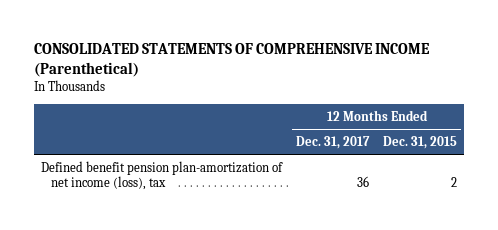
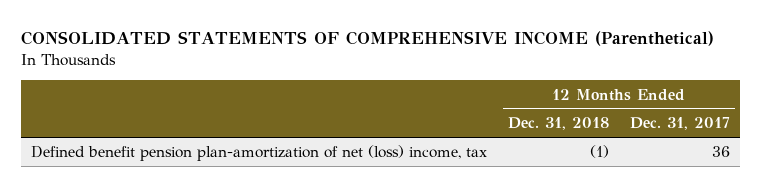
- | 12 Months Ended Dec. 31, 2017 | 12 Months Ended Dec. 31, 2015
+ | 12 Months Ended Dec. 31, 2018 | 12 Months Ended Dec. 31, 2017
- Defined benefit pension plan-amortization of net income (loss), tax | 36 | 2
+ Defined benefit pension plan-amortization of net (loss) income, tax | (1) | 36

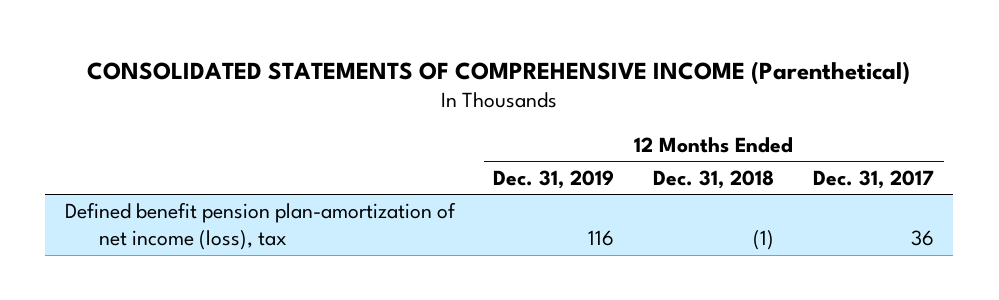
- | 12 Months Ended Dec. 31, 2018 | 12 Months Ended Dec. 31, 2017
+ | 12 Months Ended Dec. 31, 2019 | 12 Months Ended Dec. 31, 2018 | 12 Months Ended Dec. 31, 2017
- Defined benefit pension plan-amortization of net (loss) income, tax | (1) | 36
+ Defined benefit pension plan-amortization of net income (loss), tax | 116 | (1) | 36

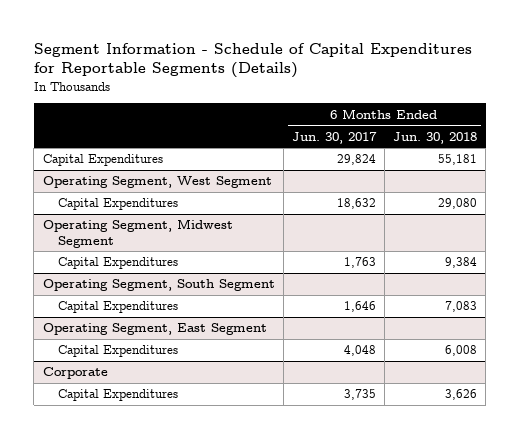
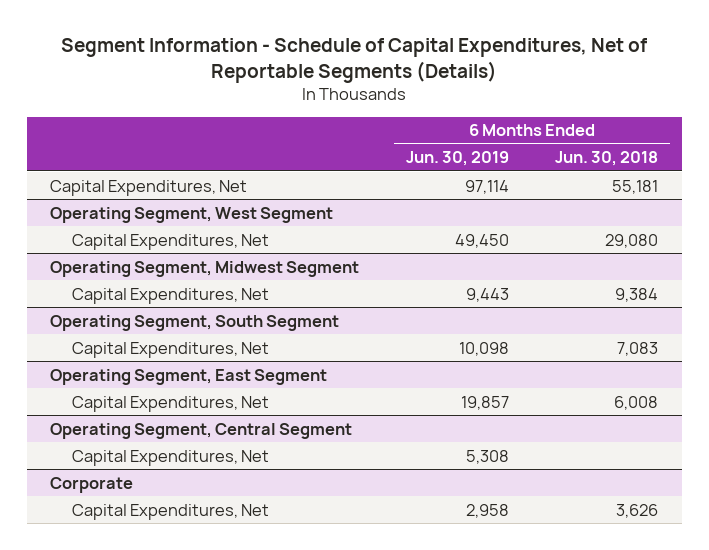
- Segment Information - Schedule of Capital Expenditures for Reportable Segments (Details)
+ Segment Information - Schedule of Capital Expenditures, Net of Reportable Segments (Details)
- | 6 Months Ended Jun. 30, 2017 | 6 Months Ended Jun. 30, 2018
+ | 6 Months Ended Jun. 30, 2019 | 6 Months Ended Jun. 30, 2018
- Capital Expenditures | 29,824 | 55,181
+ Capital Expenditures, Net | 97,114 | 55,181
@ Operating Segment, West Segment
- Capital Expenditures | 18,632 | 29,080
+ Capital Expenditures, Net | 49,450 | 29,080
@ Operating Segment, Midwest Segment
- Capital Expenditures | 1,763 | 9,384
+ Capital Expenditures, Net | 9,443 | 9,384
@ Operating Segment, South Segment
- Capital Expenditures | 1,646 | 7,083
+ Capital Expenditures, Net | 10,098 | 7,083
@ Operating Segment, East Segment
- Capital Expenditures | 4,048 | 6,008
+ Capital Expenditures, Net | 19,857 | 6,008
+ Operating Segment, Central Segment
+ Capital Expenditures, Net | 5,308 |
@ Corporate
- Capital Expenditures | 3,735 | 3,626
+ Capital Expenditures, Net | 2,958 | 3,626

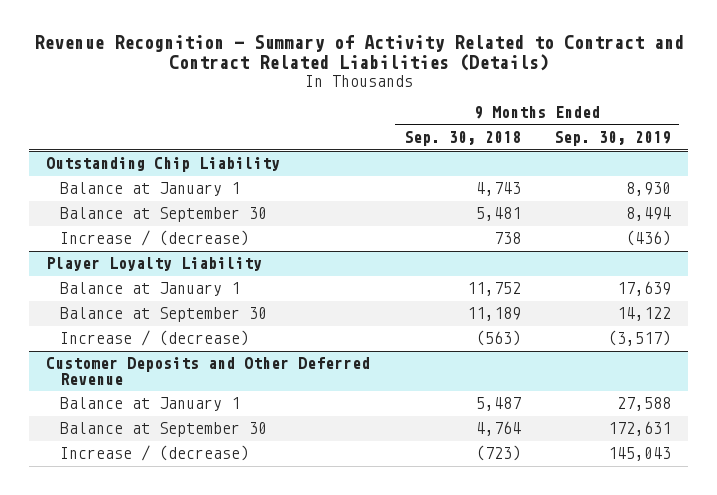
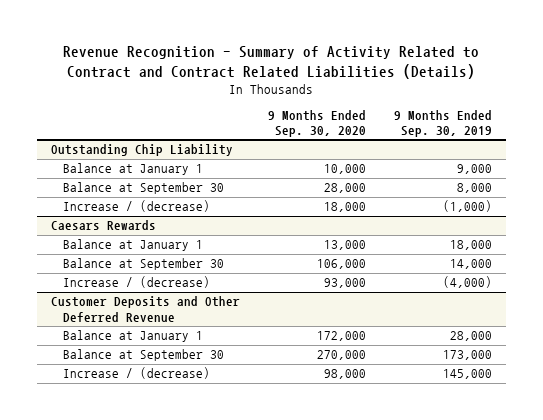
- | 9 Months Ended Sep. 30, 2018 | 9 Months Ended Sep. 30, 2019
+ | 9 Months Ended Sep. 30, 2020 | 9 Months Ended Sep. 30, 2019
@ Outstanding Chip Liability
- Balance at January 1 | 4,743 | 8,930
- Balance at September 30 | 5,481 | 8,494
- Increase / (decrease) | 738 | (436)
- Player Loyalty Liability
- Balance at January 1 | 11,752 | 17,639
- Balance at September 30 | 11,189 | 14,122
- Increase / (decrease) | (563) | (3,517)
@ Outstanding Chip Liability
+ Balance at January 1 | 10,000 | 9,000
+ Balance at September 30 | 28,000 | 8,000
+ Increase / (decrease) | 18,000 | (1,000)
+ Caesars Rewards
+ Balance at January 1 | 13,000 | 18,000
+ Balance at September 30 | 106,000 | 14,000
+ Increase / (decrease) | 93,000 | (4,000)
@ Customer Deposits and Other Deferred Revenue
- Balance at January 1 | 5,487 | 27,588
- Balance at September 30 | 4,764 | 172,631
- Increase / (decrease) | (723) | 145,043
+ Balance at January 1 | 172,000 | 28,000
+ Balance at September 30 | 270,000 | 173,000
+ Increase / (decrease) | 98,000 | 145,000

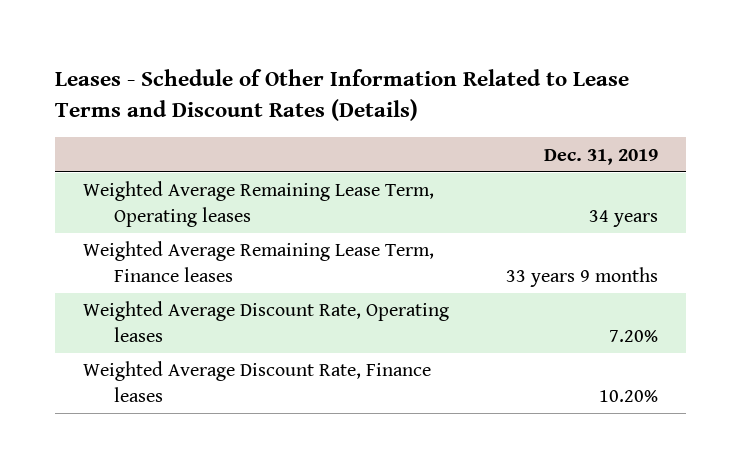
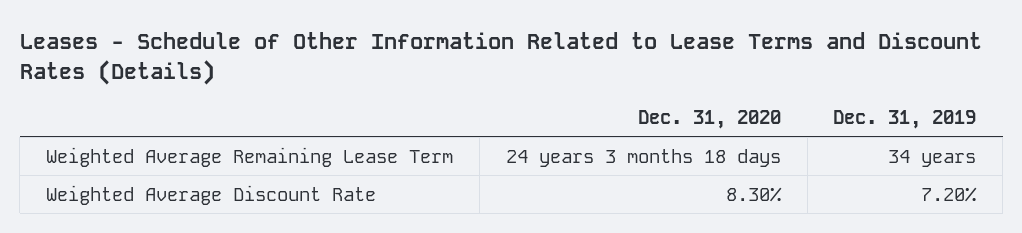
- | Dec. 31, 2019
+ | Dec. 31, 2020 | Dec. 31, 2019
- Weighted Average Remaining Lease Term, Operating leases | 34 years
- Weighted Average Remaining Lease Term, Finance leases | 33 years 9 months
- Weighted Average Discount Rate, Operating leases | 7.20%
- Weighted Average Discount Rate, Finance leases | 10.20%
+ Weighted Average Remaining Lease Term | 24 years 3 months 18 days | 34 years
+ Weighted Average Discount Rate | 8.30% | 7.20%

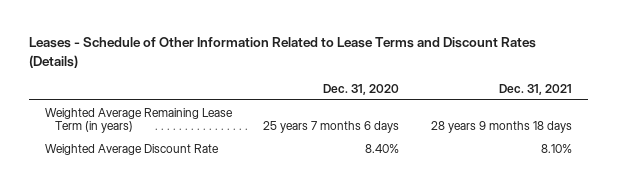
- | Dec. 31, 2020 | Dec. 31, 2019
+ | Dec. 31, 2020 | Dec. 31, 2021
- Weighted Average Remaining Lease Term | 24 years 3 months 18 days | 34 years
- Weighted Average Discount Rate | 8.30% | 7.20%
+ Weighted Average Remaining Lease Term (in years) | 25 years 7 months 6 days | 28 years 9 months 18 days
+ Weighted Average Discount Rate | 8.40% | 8.10%

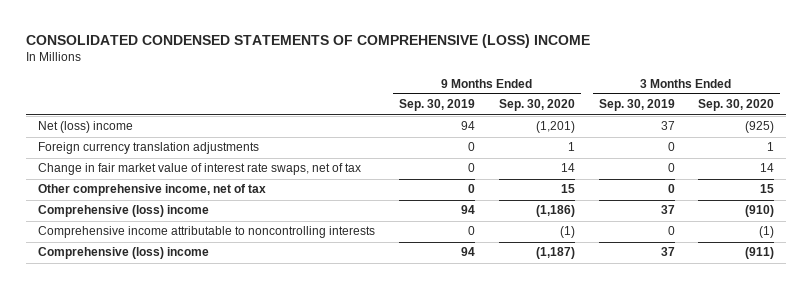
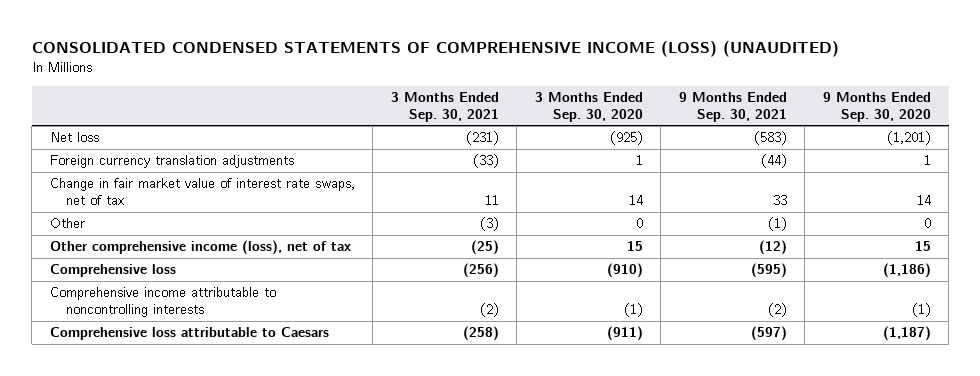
- CONSOLIDATED CONDENSED STATEMENTS OF COMPREHENSIVE (LOSS) INCOME
+ CONSOLIDATED CONDENSED STATEMENTS OF COMPREHENSIVE INCOME (LOSS) (UNAUDITED)
- | 9 Months Ended Sep. 30, 2019 | 9 Months Ended Sep. 30, 2020 | 3 Months Ended Sep. 30, 2019 | 3 Months Ended Sep. 30, 2020
+ | 3 Months Ended Sep. 30, 2021 | 3 Months Ended Sep. 30, 2020 | 9 Months Ended Sep. 30, 2021 | 9 Months Ended Sep. 30, 2020
- Net (loss) income | 94 | (1,201) | 37 | (925)
+ Net loss | (231) | (925) | (583) | (1,201)
- Other comprehensive income, net of tax | 0 | 15 | 0 | 15
- Comprehensive (loss) income | 94 | (1,186) | 37 | (910)
+ Other | (3) | 0 | (1) | 0
+ Other comprehensive income (loss), net of tax | (25) | 15 | (12) | 15
+ Comprehensive loss | (256) | (910) | (595) | (1,186)
- Comprehensive (loss) income | 94 | (1,187) | 37 | (911)
+ Comprehensive loss attributable to Caesars | (258) | (911) | (597) | (1,187)

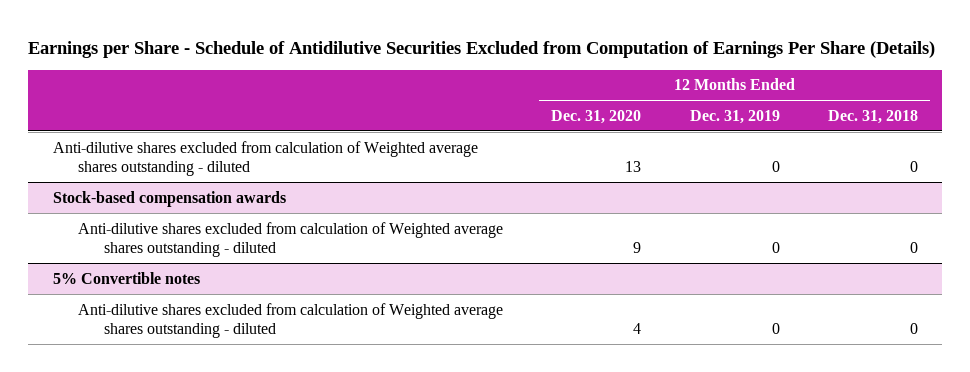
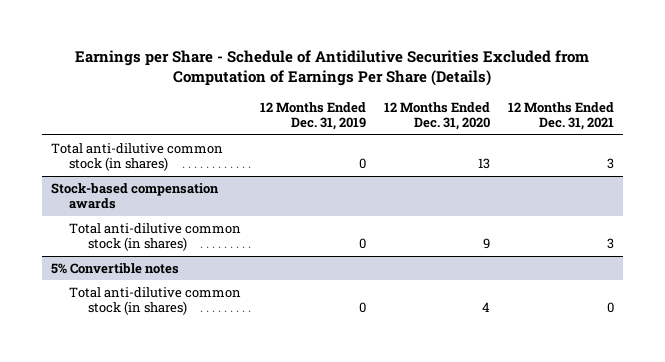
- | 12 Months Ended Dec. 31, 2020 | 12 Months Ended Dec. 31, 2019 | 12 Months Ended Dec. 31, 2018
+ | 12 Months Ended Dec. 31, 2019 | 12 Months Ended Dec. 31, 2020 | 12 Months Ended Dec. 31, 2021
- Anti-dilutive shares excluded from calculation of Weighted average shares outstanding - diluted | 13 | 0 | 0
+ Total anti-dilutive common stock (in shares) | 0 | 13 | 3
@ Stock-based compensation awards
- Anti-dilutive shares excluded from calculation of Weighted average shares outstanding - diluted | 9 | 0 | 0
+ Total anti-dilutive common stock (in shares) | 0 | 9 | 3
@ 5% Convertible notes
- Anti-dilutive shares excluded from calculation of Weighted average shares outstanding - diluted | 4 | 0 | 0
+ Total anti-dilutive common stock (in shares) | 0 | 4 | 0

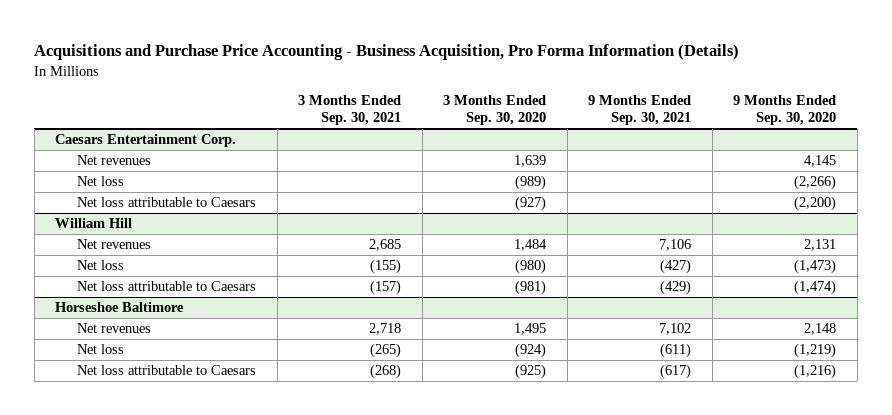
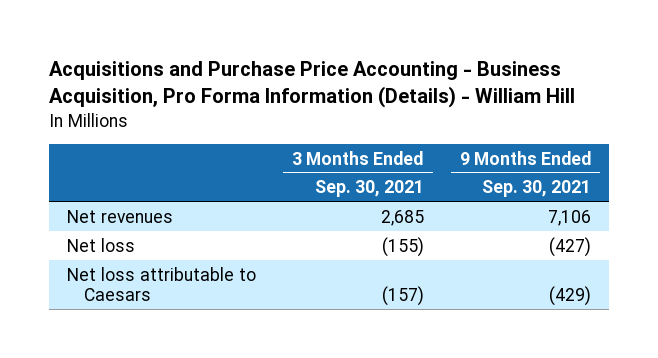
- Acquisitions and Purchase Price Accounting - Business Acquisition, Pro Forma Information (Details)
+ Acquisitions and Purchase Price Accounting - Business Acquisition, Pro Forma Information (Details) - William Hill
- | 3 Months Ended Sep. 30, 2021 | 3 Months Ended Sep. 30, 2020 | 9 Months Ended Sep. 30, 2021 | 9 Months Ended Sep. 30, 2020
+ | 3 Months Ended Sep. 30, 2021 | 9 Months Ended Sep. 30, 2021
- Caesars Entertainment Corp.
- Net revenues | | 1,639 | | 4,145
- Net loss | | (989) | | (2,266)
- Net loss attributable to Caesars | | (927) | | (2,200)
- William Hill
- Horseshoe Baltimore
- Net revenues | 2,718 | 1,495 | 7,102 | 2,148
- Net loss | (265) | (924) | (611) | (1,219)
- Net loss attributable to Caesars | (268) | (925) | (617) | (1,216)

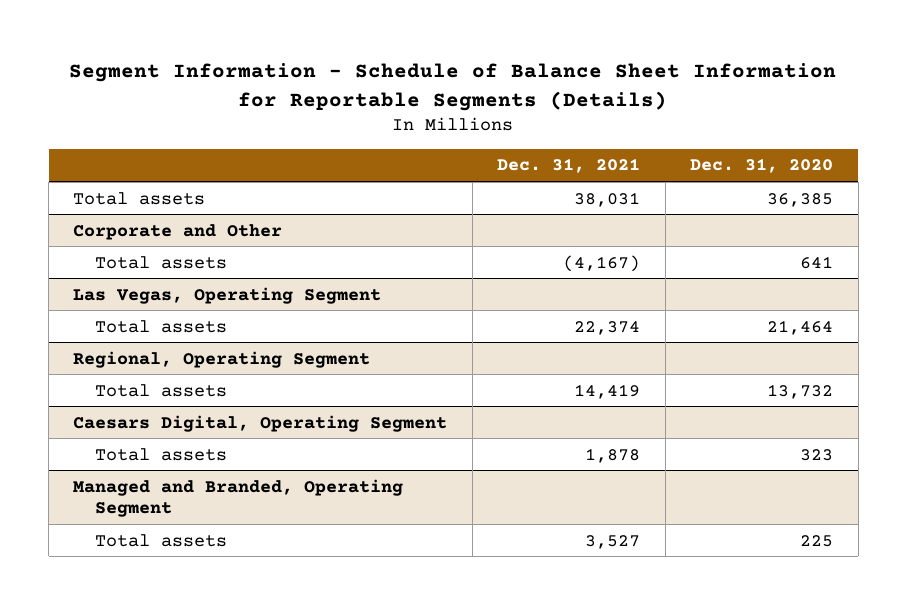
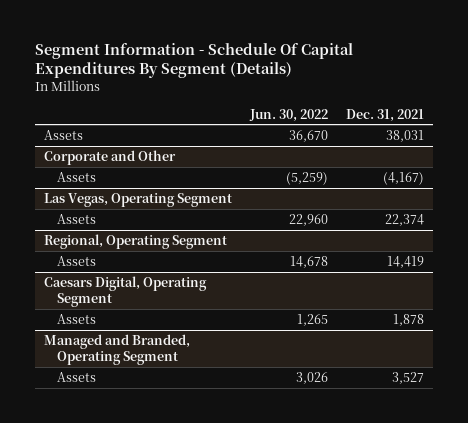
- Segment Information - Schedule of Balance Sheet Information for Reportable Segments (Details)
+ Segment Information - Schedule Of Capital Expenditures By Segment (Details)
- | Dec. 31, 2021 | Dec. 31, 2020
+ | Jun. 30, 2022 | Dec. 31, 2021
- Total assets | 38,031 | 36,385
+ Assets | 36,670 | 38,031
@ Corporate and Other
- Total assets | (4,167) | 641
+ Assets | (5,259) | (4,167)
@ Las Vegas, Operating Segment
- Total assets | 22,374 | 21,464
+ Assets | 22,960 | 22,374
@ Regional, Operating Segment
- Total assets | 14,419 | 13,732
+ Assets | 14,678 | 14,419
@ Caesars Digital, Operating Segment
- Total assets | 1,878 | 323
+ Assets | 1,265 | 1,878
@ Managed and Branded, Operating Segment
- Total assets | 3,527 | 225
+ Assets | 3,026 | 3,527

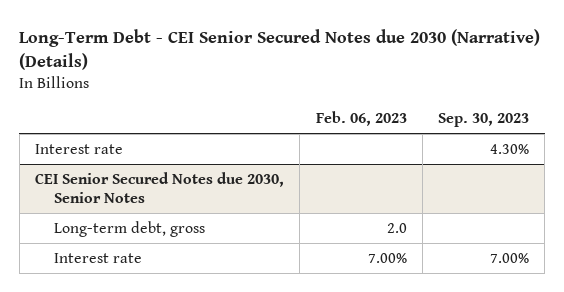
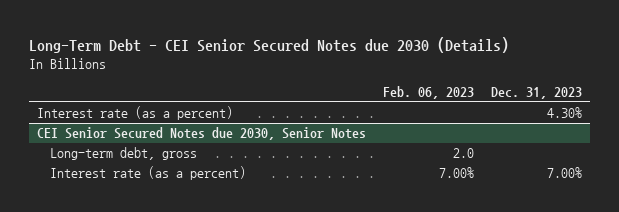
- Long-Term Debt - CEI Senior Secured Notes due 2030 (Narrative) (Details)
+ Long-Term Debt - CEI Senior Secured Notes due 2030 (Details)
- | Feb. 06, 2023 | Sep. 30, 2023
+ | Feb. 06, 2023 | Dec. 31, 2023
- Interest rate | | 4.30%
+ Interest rate (as a percent) | | 4.30%
@ CEI Senior Secured Notes due 2030, Senior Notes
- Interest rate | 7.00% | 7.00%
+ Interest rate (as a percent) | 7.00% | 7.00%

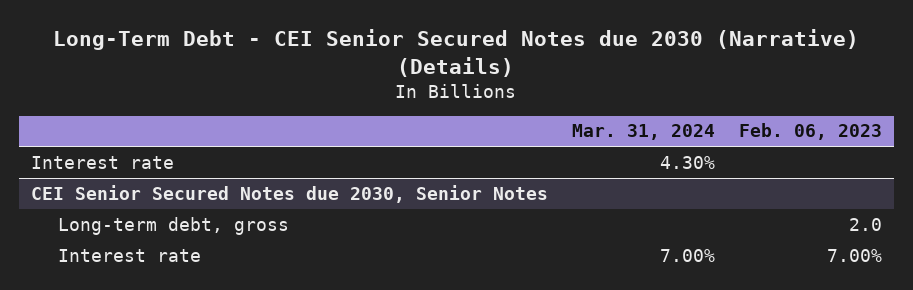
- Long-Term Debt - CEI Senior Secured Notes due 2030 (Details)
+ Long-Term Debt - CEI Senior Secured Notes due 2030 (Narrative) (Details)
- | Feb. 06, 2023 | Dec. 31, 2023
+ | Mar. 31, 2024 | Feb. 06, 2023
- Interest rate (as a percent) | | 4.30%
+ Interest rate | 4.30% |
@ CEI Senior Secured Notes due 2030, Senior Notes
- Interest rate (as a percent) | 7.00% | 7.00%
+ Interest rate | 7.00% | 7.00%

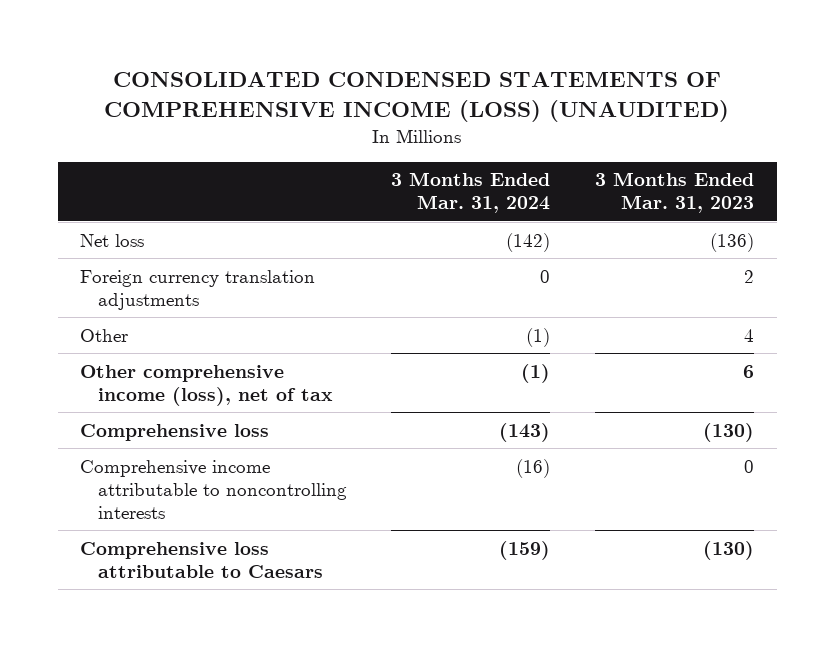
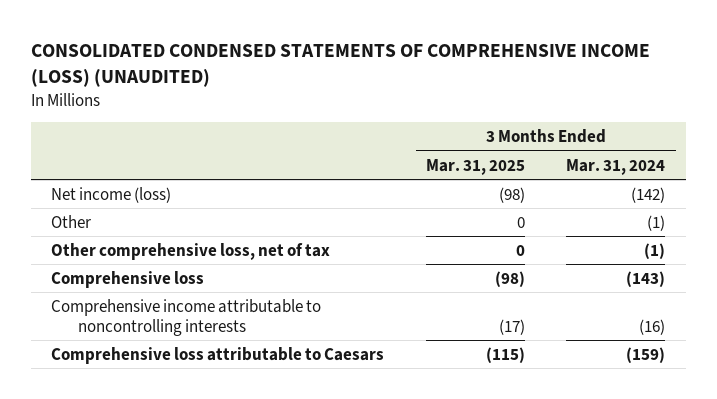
- | 3 Months Ended Mar. 31, 2024 | 3 Months Ended Mar. 31, 2023
+ | 3 Months Ended Mar. 31, 2025 | 3 Months Ended Mar. 31, 2024
- Net loss | (142) | (136)
- Foreign currency translation adjustments | 0 | 2
+ Net income (loss) | (98) | (142)
- Other comprehensive income (loss), net of tax | (1) | 6
+ Other comprehensive loss, net of tax | 0 | (1)

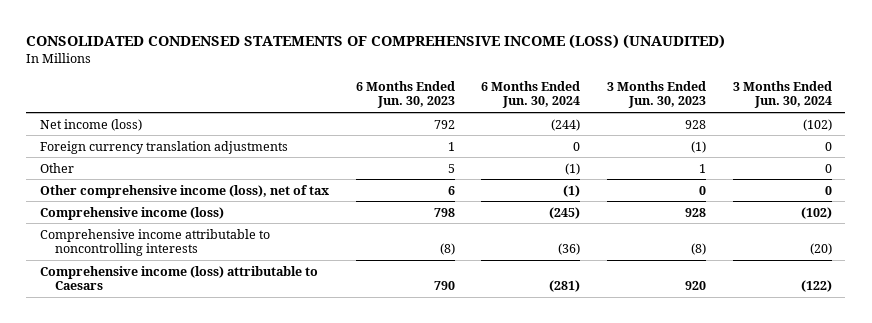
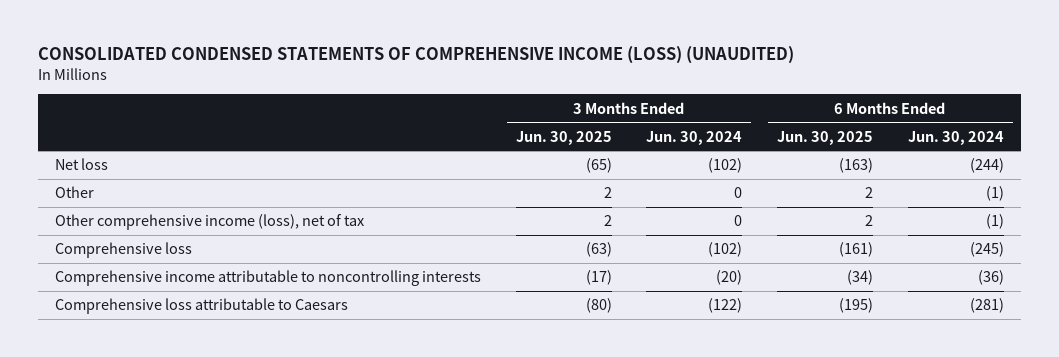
- | 6 Months Ended Jun. 30, 2023 | 6 Months Ended Jun. 30, 2024 | 3 Months Ended Jun. 30, 2023 | 3 Months Ended Jun. 30, 2024
+ | 3 Months Ended Jun. 30, 2025 | 3 Months Ended Jun. 30, 2024 | 6 Months Ended Jun. 30, 2025 | 6 Months Ended Jun. 30, 2024
- Net income (loss) | 792 | (244) | 928 | (102)
- Foreign currency translation adjustments | 1 | 0 | (1) | 0
+ Net loss | (65) | (102) | (163) | (244)
- Comprehensive income (loss) | 798 | (245) | 928 | (102)
+ Comprehensive loss | (63) | (102) | (161) | (245)
- Comprehensive income (loss) attributable to Caesars | 790 | (281) | 920 | (122)
+ Comprehensive loss attributable to Caesars | (80) | (122) | (195) | (281)

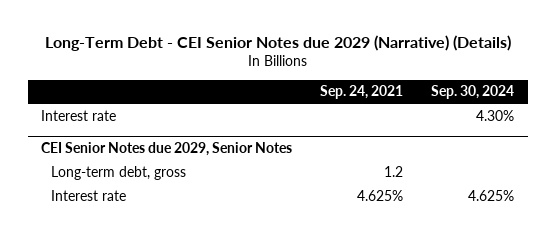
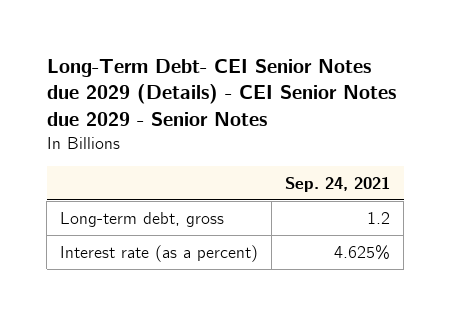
- Long-Term Debt - CEI Senior Notes due 2029 (Narrative) (Details)
+ Long-Term Debt- CEI Senior Notes due 2029 (Details) - CEI Senior Notes due 2029 - Senior Notes
- | Sep. 24, 2021 | Sep. 30, 2024
+ | Sep. 24, 2021
- Interest rate | | 4.30%
- CEI Senior Notes due 2029, Senior Notes
- Interest rate | 4.625% | 4.625%
+ Interest rate (as a percent) | 4.625%

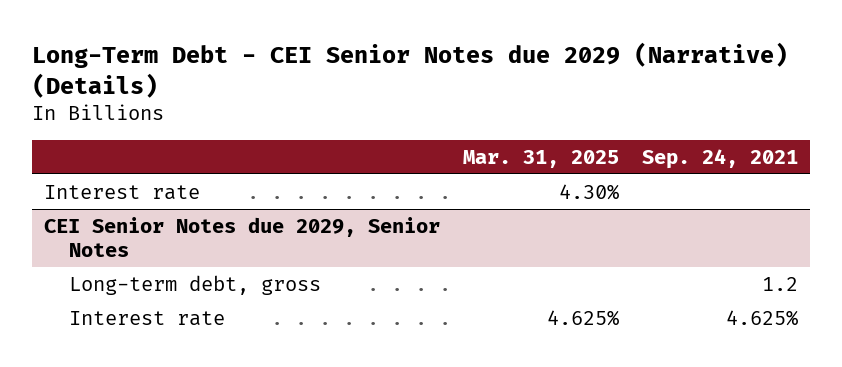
- Long-Term Debt- CEI Senior Notes due 2029 (Details) - CEI Senior Notes due 2029 - Senior Notes
+ Long-Term Debt - CEI Senior Notes due 2029 (Narrative) (Details)
- | Sep. 24, 2021
+ | Mar. 31, 2025 | Sep. 24, 2021
+ Interest rate | 4.30% |
+ CEI Senior Notes due 2029, Senior Notes
- Interest rate (as a percent) | 4.625%
+ Interest rate | 4.625% | 4.625%

